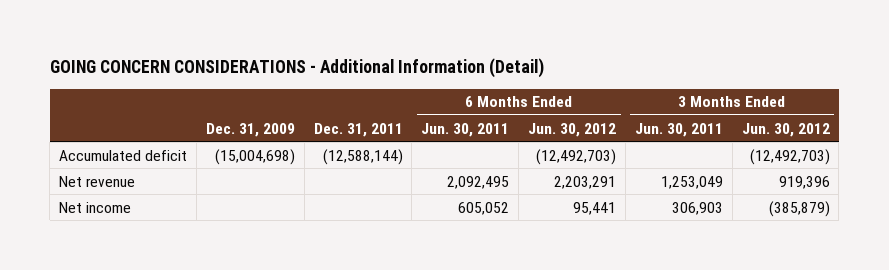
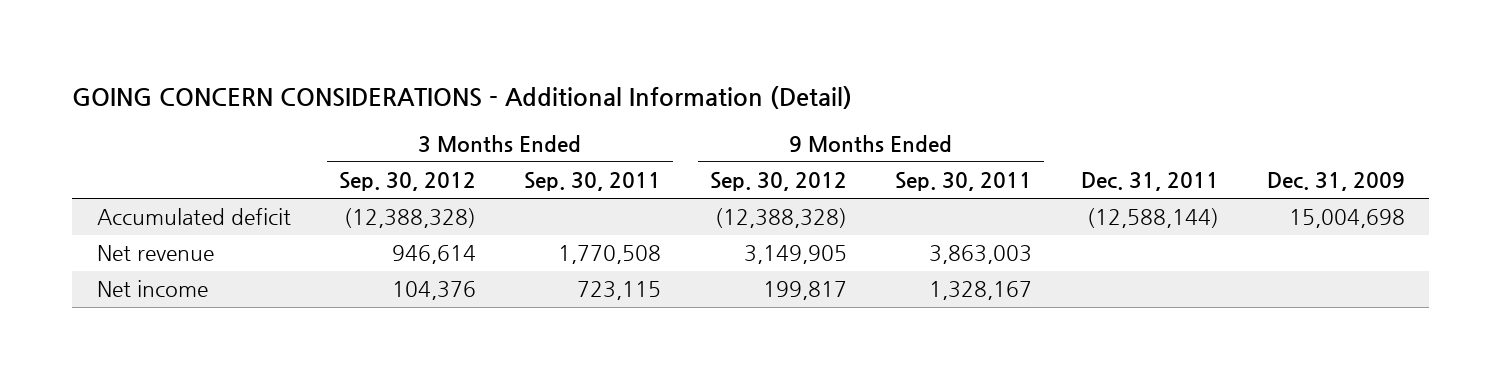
- | Dec. 31, 2009 | Dec. 31, 2011 | 6 Months Ended Jun. 30, 2011 | 6 Months Ended Jun. 30, 2012 | 3 Months Ended Jun. 30, 2011 | 3 Months Ended Jun. 30, 2012
+ | 3 Months Ended Sep. 30, 2012 | 3 Months Ended Sep. 30, 2011 | 9 Months Ended Sep. 30, 2012 | 9 Months Ended Sep. 30, 2011 | Dec. 31, 2011 | Dec. 31, 2009
- Accumulated deficit | (15,004,698) | (12,588,144) | | (12,492,703) | | (12,492,703)
+ Accumulated deficit | (12,388,328) | | (12,388,328) | | (12,588,144) | 15,004,698

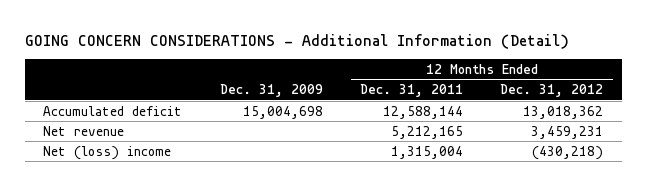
- | 3 Months Ended Sep. 30, 2012 | 3 Months Ended Sep. 30, 2011 | 9 Months Ended Sep. 30, 2012 | 9 Months Ended Sep. 30, 2011 | Dec. 31, 2011 | Dec. 31, 2009
+ | Dec. 31, 2009 | 12 Months Ended Dec. 31, 2011 | 12 Months Ended Dec. 31, 2012
- Net income | 104,376 | 723,115 | 199,817 | 1,328,167 | |
+ Net (loss) income | | 1,315,004 | (430,218)

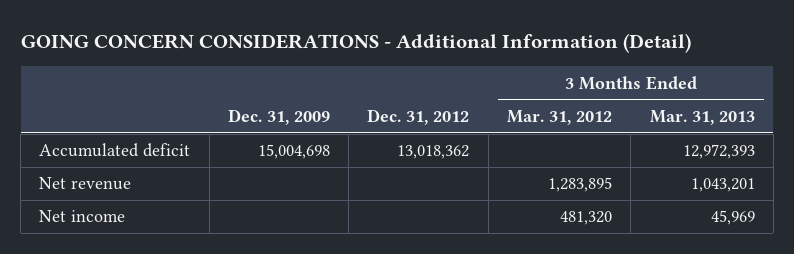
- | Dec. 31, 2009 | 12 Months Ended Dec. 31, 2011 | 12 Months Ended Dec. 31, 2012
+ | Dec. 31, 2009 | Dec. 31, 2012 | 3 Months Ended Mar. 31, 2012 | 3 Months Ended Mar. 31, 2013
- Net (loss) income | | 1,315,004 | (430,218)
+ Net income | | | 481,320 | 45,969

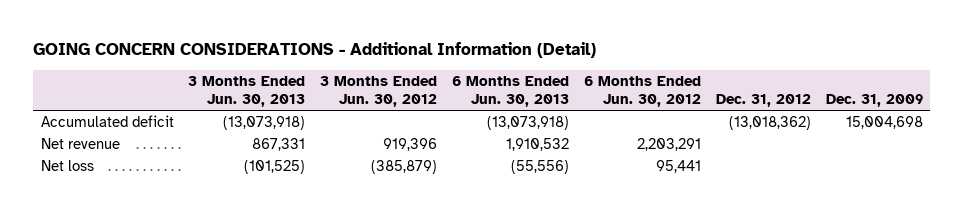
- | Dec. 31, 2009 | Dec. 31, 2012 | 3 Months Ended Mar. 31, 2012 | 3 Months Ended Mar. 31, 2013
+ | 3 Months Ended Jun. 30, 2013 | 3 Months Ended Jun. 30, 2012 | 6 Months Ended Jun. 30, 2013 | 6 Months Ended Jun. 30, 2012 | Dec. 31, 2012 | Dec. 31, 2009
- Accumulated deficit | 15,004,698 | 13,018,362 | | 12,972,393
+ Accumulated deficit | (13,073,918) | | (13,073,918) | | (13,018,362) | 15,004,698
- Net income | | | 481,320 | 45,969
+ Net loss | (101,525) | (385,879) | (55,556) | 95,441 | |

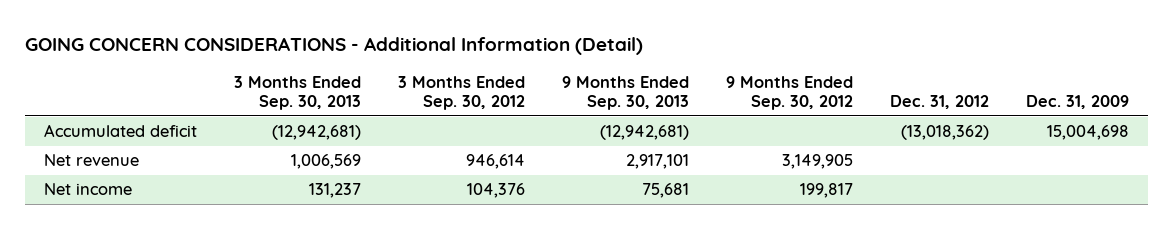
- | 3 Months Ended Jun. 30, 2013 | 3 Months Ended Jun. 30, 2012 | 6 Months Ended Jun. 30, 2013 | 6 Months Ended Jun. 30, 2012 | Dec. 31, 2012 | Dec. 31, 2009
+ | 3 Months Ended Sep. 30, 2013 | 3 Months Ended Sep. 30, 2012 | 9 Months Ended Sep. 30, 2013 | 9 Months Ended Sep. 30, 2012 | Dec. 31, 2012 | Dec. 31, 2009
- Net loss | (101,525) | (385,879) | (55,556) | 95,441 | |
+ Net income | 131,237 | 104,376 | 75,681 | 199,817 | |

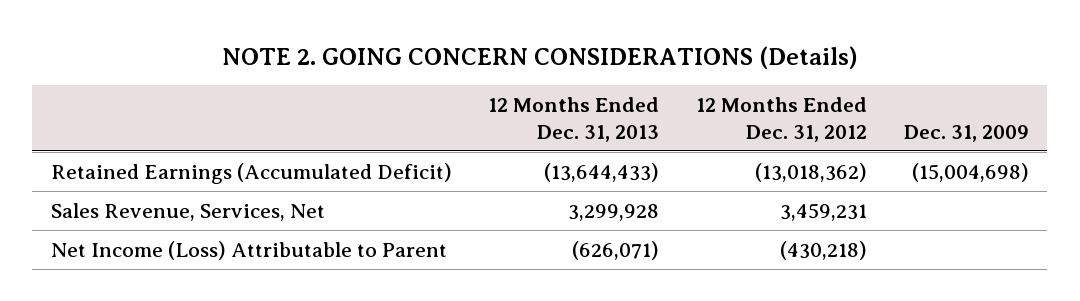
- GOING CONCERN CONSIDERATIONS - Additional Information (Detail)
+ NOTE 2. GOING CONCERN CONSIDERATIONS (Details)
- | 3 Months Ended Sep. 30, 2013 | 3 Months Ended Sep. 30, 2012 | 9 Months Ended Sep. 30, 2013 | 9 Months Ended Sep. 30, 2012 | Dec. 31, 2012 | Dec. 31, 2009
+ | 12 Months Ended Dec. 31, 2013 | 12 Months Ended Dec. 31, 2012 | Dec. 31, 2009
- Accumulated deficit | (12,942,681) | | (12,942,681) | | (13,018,362) | 15,004,698
- Net revenue | 1,006,569 | 946,614 | 2,917,101 | 3,149,905 | |
- Net income | 131,237 | 104,376 | 75,681 | 199,817 | |
+ Retained Earnings (Accumulated Deficit) | (13,644,433) | (13,018,362) | (15,004,698)
+ Sales Revenue, Services, Net | 3,299,928 | 3,459,231 |
+ Net Income (Loss) Attributable to Parent | (626,071) | (430,218) |

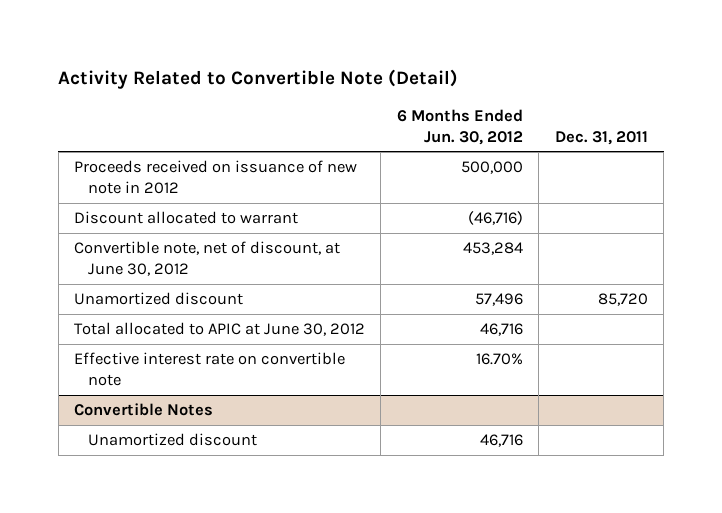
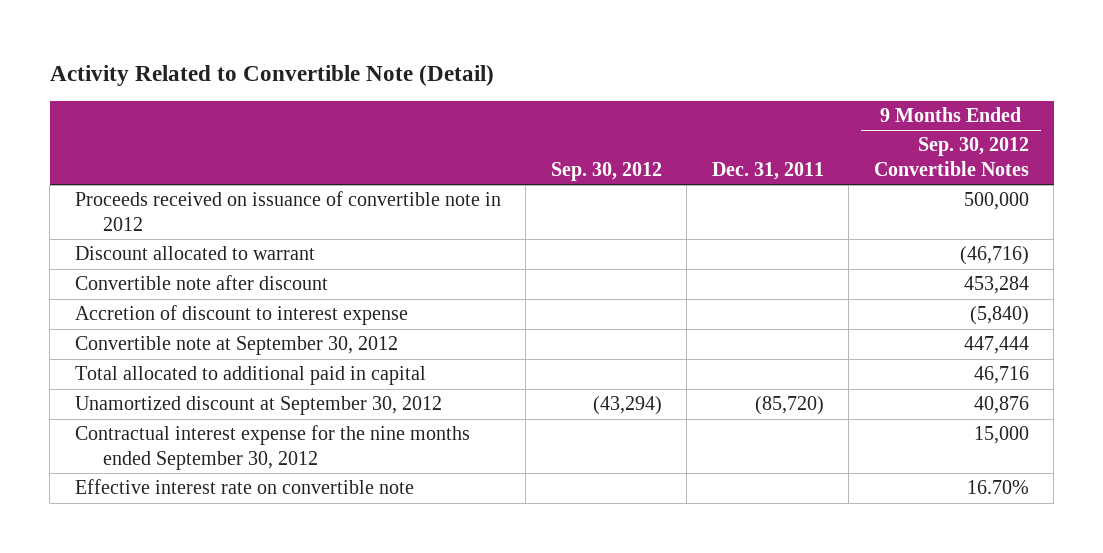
- | 6 Months Ended Jun. 30, 2012 | Dec. 31, 2011
+ | Sep. 30, 2012 | Dec. 31, 2011 | 9 Months Ended Sep. 30, 2012 Convertible Notes
- Proceeds received on issuance of new note in 2012 | 500,000 |
+ Proceeds received on issuance of convertible note in 2012 | | | 500,000
- Convertible note, net of discount, at June 30, 2012 | 453,284 |
- Unamortized discount | 57,496 | 85,720
- Total allocated to APIC at June 30, 2012 | 46,716 |
+ Convertible note after discount | | | 453,284
+ Accretion of discount to interest expense | | | (5,840)
+ Convertible note at September 30, 2012 | | | 447,444
+ Total allocated to additional paid in capital | | | 46,716
+ Unamortized discount at September 30, 2012 | (43,294) | (85,720) | 40,876
+ Contractual interest expense for the nine months ended September 30, 2012 | | | 15,000
- Convertible Notes
- Unamortized discount | 46,716 |

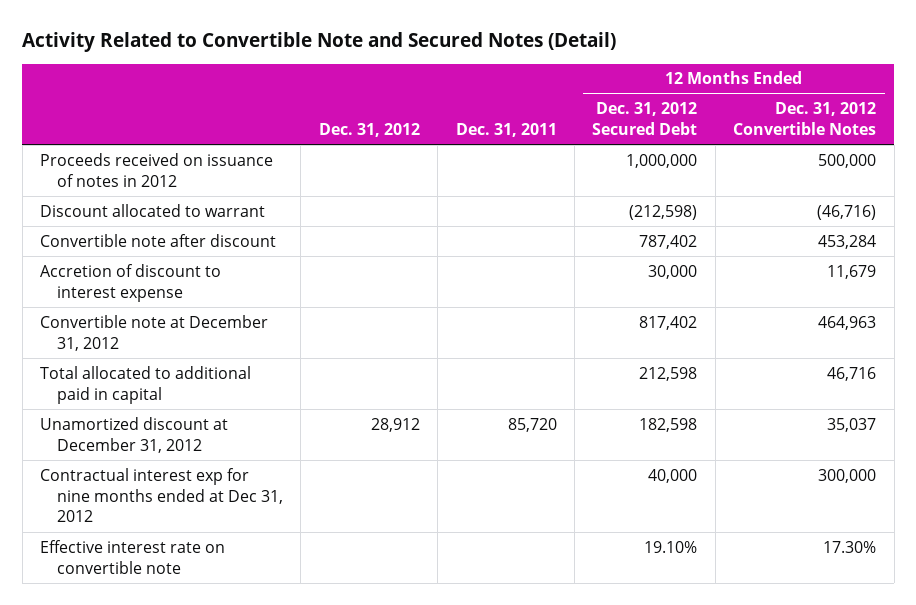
- Activity Related to Convertible Note (Detail)
+ Activity Related to Convertible Note and Secured Notes (Detail)
- | Sep. 30, 2012 | Dec. 31, 2011 | 9 Months Ended Sep. 30, 2012 Convertible Notes
+ | Dec. 31, 2012 | Dec. 31, 2011 | 12 Months Ended Dec. 31, 2012 Secured Debt | 12 Months Ended Dec. 31, 2012 Convertible Notes
- Proceeds received on issuance of convertible note in 2012 | | | 500,000
+ Proceeds received on issuance of notes in 2012 | | | 1,000,000 | 500,000
- Convertible note at September 30, 2012 | | | 447,444
+ Convertible note at December 31, 2012 | | | 817,402 | 464,963
- Unamortized discount at September 30, 2012 | (43,294) | (85,720) | 40,876
- Contractual interest expense for the nine months ended September 30, 2012 | | | 15,000
+ Unamortized discount at December 31, 2012 | 28,912 | 85,720 | 182,598 | 35,037
+ Contractual interest exp for nine months ended at Dec 31, 2012 | | | 40,000 | 300,000

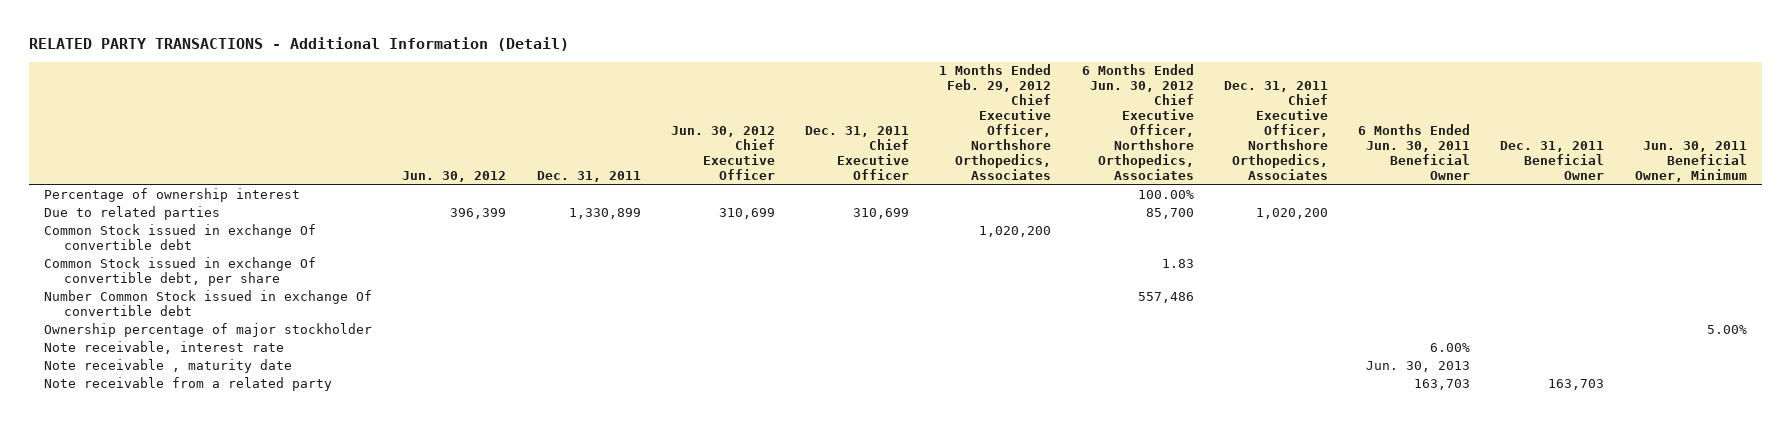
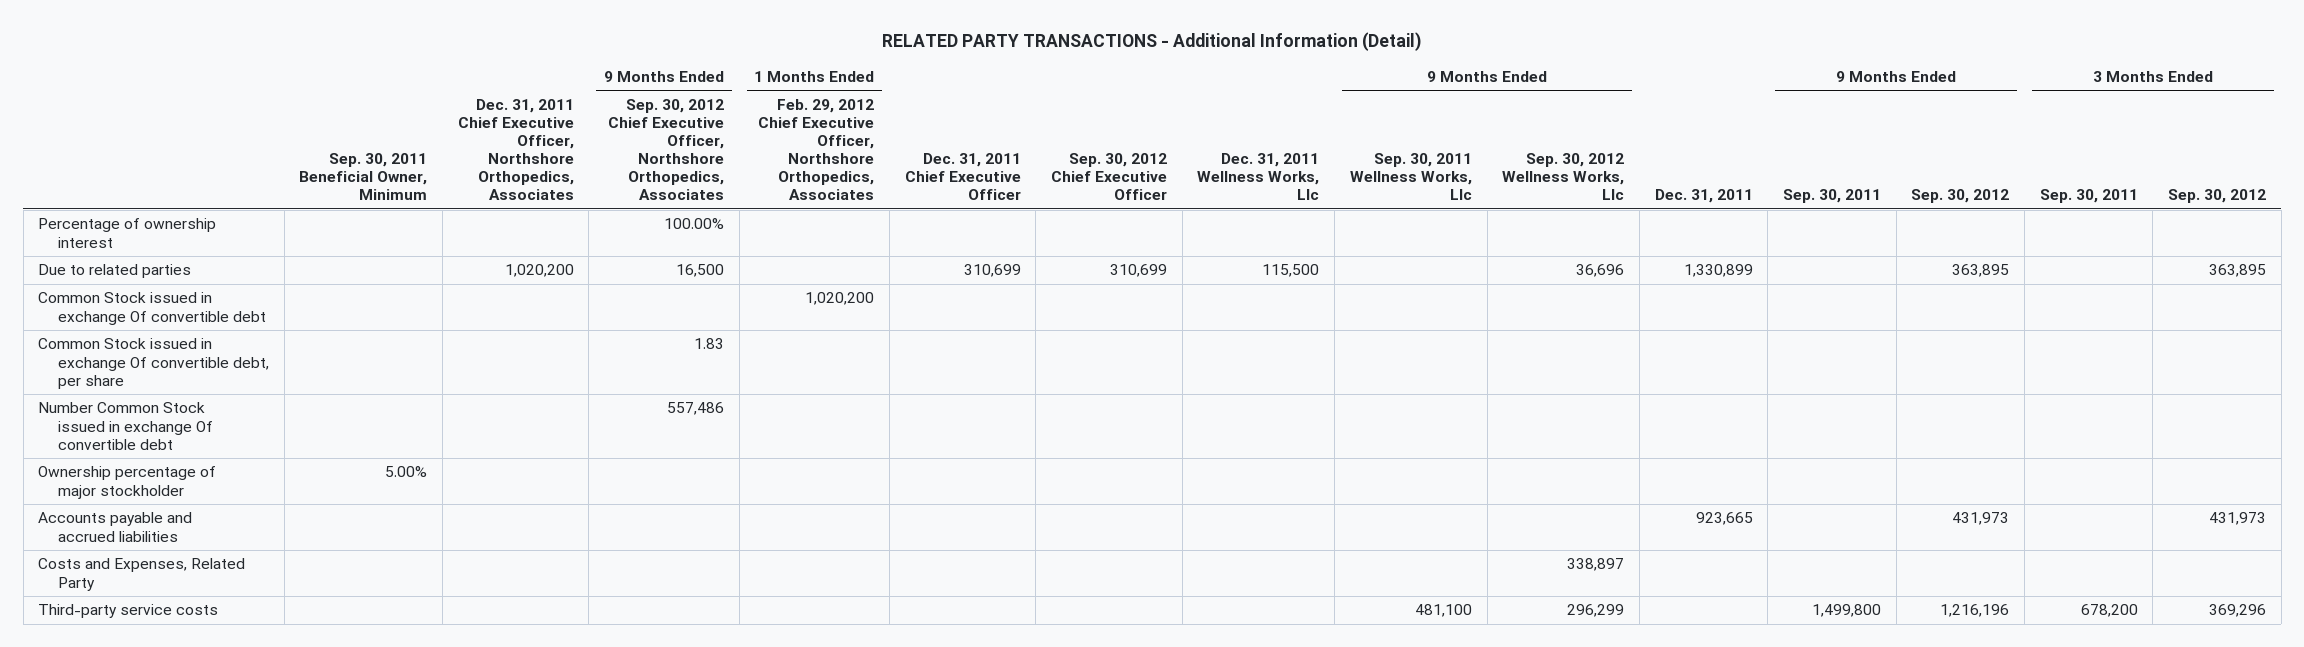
- | Jun. 30, 2012 | Dec. 31, 2011 | Jun. 30, 2012 Chief Executive Officer | Dec. 31, 2011 Chief Executive Officer | 1 Months Ended Feb. 29, 2012 Chief Executive Officer, Northshore Orthopedics, Associates | 6 Months Ended Jun. 30, 2012 Chief Executive Officer, Northshore Orthopedics, Associates | Dec. 31, 2011 Chief Executive Officer, Northshore Orthopedics, Associates | 6 Months Ended Jun. 30, 2011 Beneficial Owner | Dec. 31, 2011 Beneficial Owner | Jun. 30, 2011 Beneficial Owner, Minimum
+ | Sep. 30, 2011 Beneficial Owner, Minimum | Dec. 31, 2011 Chief Executive Officer, Northshore Orthopedics, Associates | 9 Months Ended Sep. 30, 2012 Chief Executive Officer, Northshore Orthopedics, Associates | 1 Months Ended Feb. 29, 2012 Chief Executive Officer, Northshore Orthopedics, Associates | Dec. 31, 2011 Chief Executive Officer | Sep. 30, 2012 Chief Executive Officer | Dec. 31, 2011 Wellness Works, Llc | 9 Months Ended Sep. 30, 2011 Wellness Works, Llc | 9 Months Ended Sep. 30, 2012 Wellness Works, Llc | Dec. 31, 2011 | 9 Months Ended Sep. 30, 2011 | 9 Months Ended Sep. 30, 2012 | 3 Months Ended Sep. 30, 2011 | 3 Months Ended Sep. 30, 2012
- Note receivable, interest rate | | | | | | | | 6.00% | |
- Note receivable , maturity date | | | | | | | | Jun. 30, 2013 | |
- Note receivable from a related party | | | | | | | | 163,703 | 163,703 |
+ Accounts payable and accrued liabilities | | | | | | | | | | 923,665 | | 431,973 | | 431,973
+ Costs and Expenses, Related Party | | | | | | | | | 338,897 | | | | |
+ Third-party service costs | | | | | | | | 481,100 | 296,299 | | 1,499,800 | 1,216,196 | 678,200 | 369,296

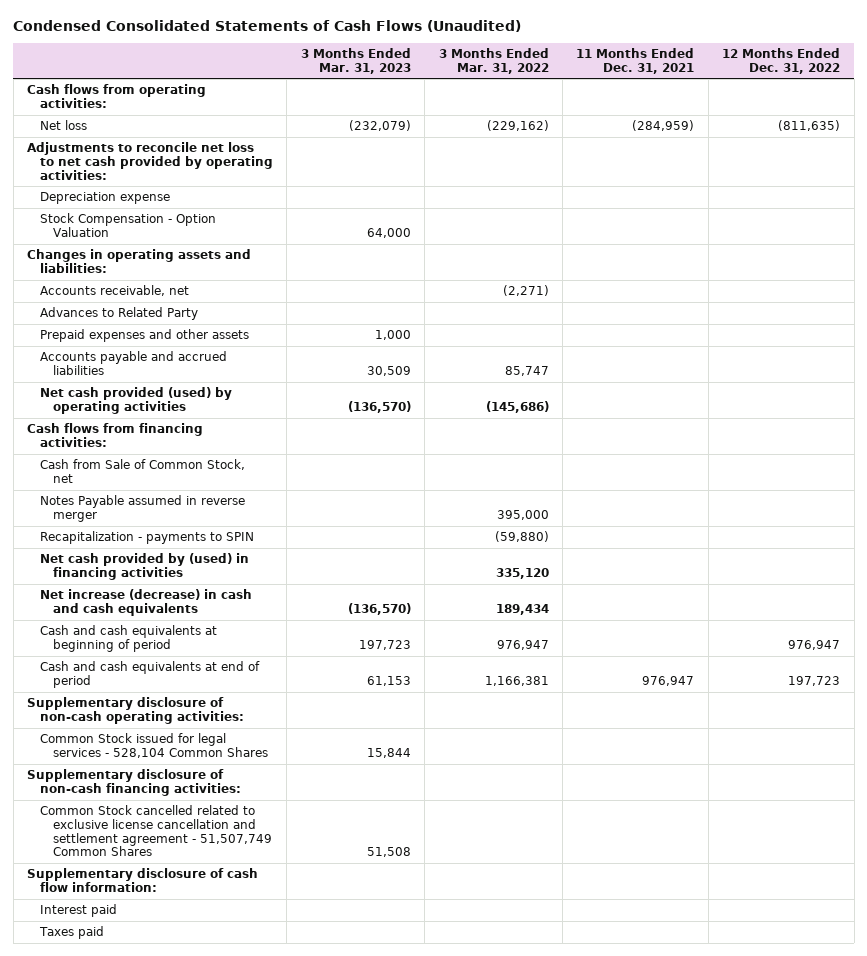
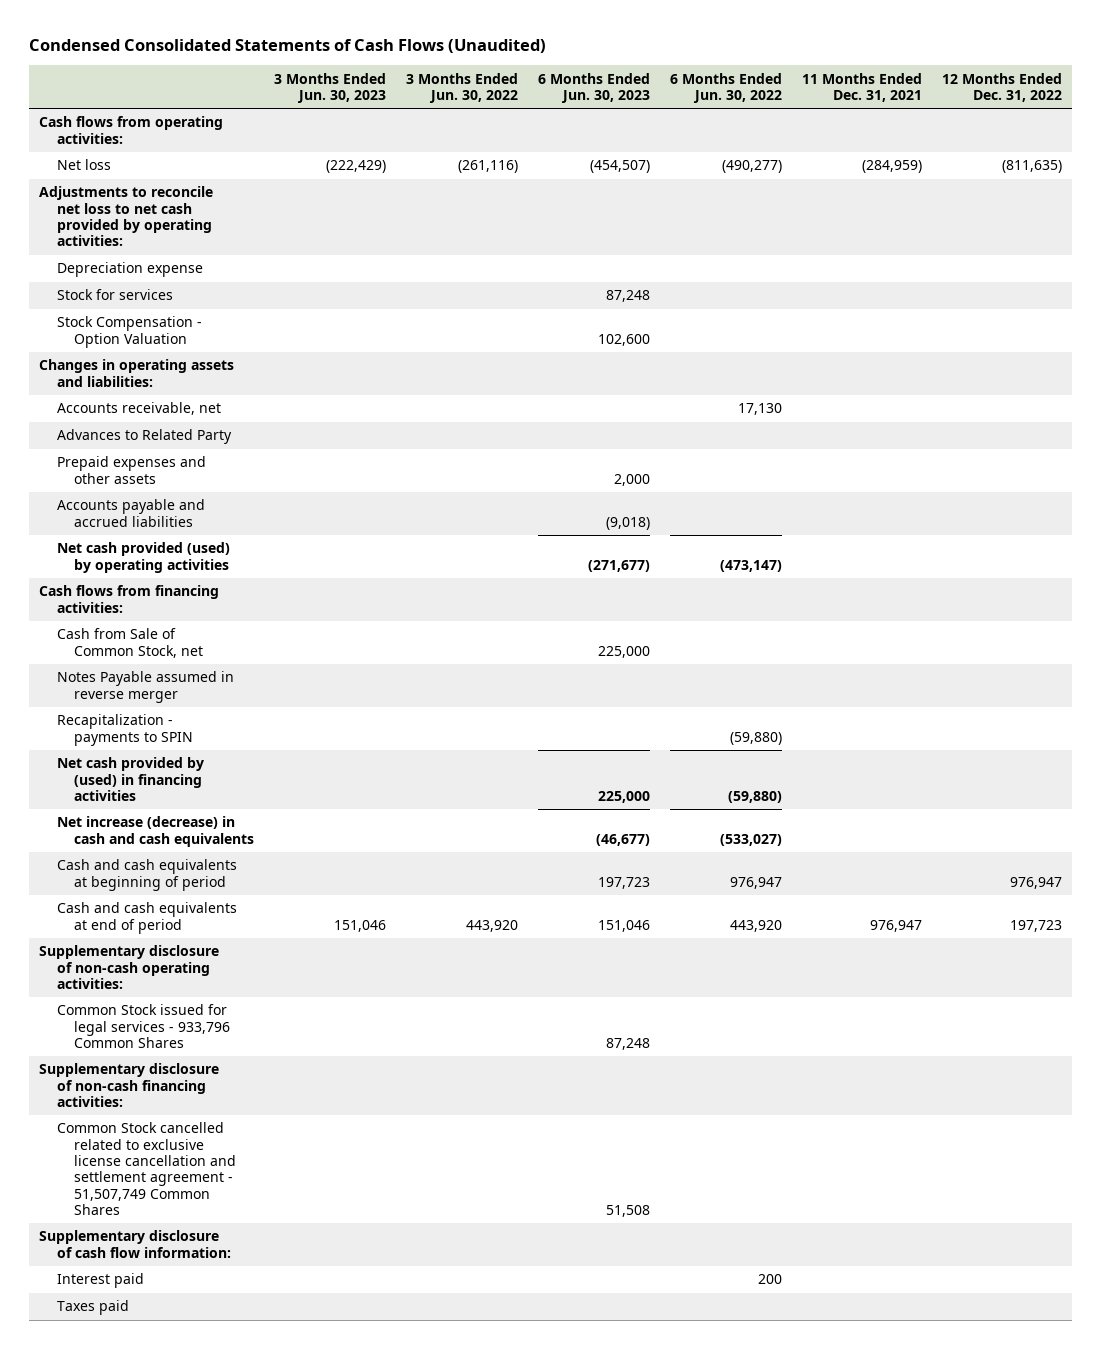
- | 3 Months Ended Mar. 31, 2023 | 3 Months Ended Mar. 31, 2022 | 11 Months Ended Dec. 31, 2021 | 12 Months Ended Dec. 31, 2022
+ | 3 Months Ended Jun. 30, 2023 | 3 Months Ended Jun. 30, 2022 | 6 Months Ended Jun. 30, 2023 | 6 Months Ended Jun. 30, 2022 | 11 Months Ended Dec. 31, 2021 | 12 Months Ended Dec. 31, 2022
+ Stock for services | | | 87,248 | | |
- Common Stock issued for legal services - 528,104 Common Shares | 15,844 | | |
+ Common Stock issued for legal services - 933,796 Common Shares | | | 87,248 | | |

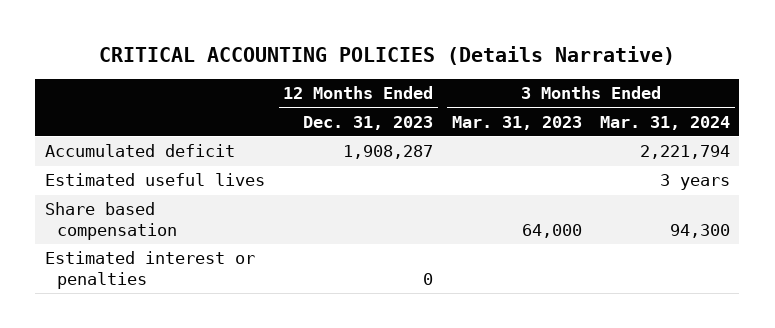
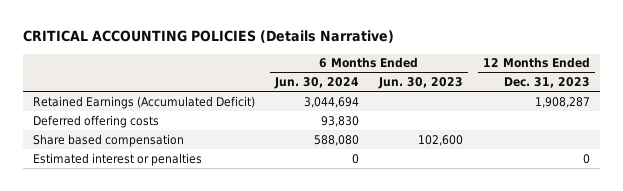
- | 12 Months Ended Dec. 31, 2023 | 3 Months Ended Mar. 31, 2023 | 3 Months Ended Mar. 31, 2024
+ | 6 Months Ended Jun. 30, 2024 | 6 Months Ended Jun. 30, 2023 | 12 Months Ended Dec. 31, 2023
- Accumulated deficit | 1,908,287 | | 2,221,794
- Estimated useful lives | | | 3 years
+ Retained Earnings (Accumulated Deficit) | 3,044,694 | | 1,908,287
+ Deferred offering costs | 93,830 | |

